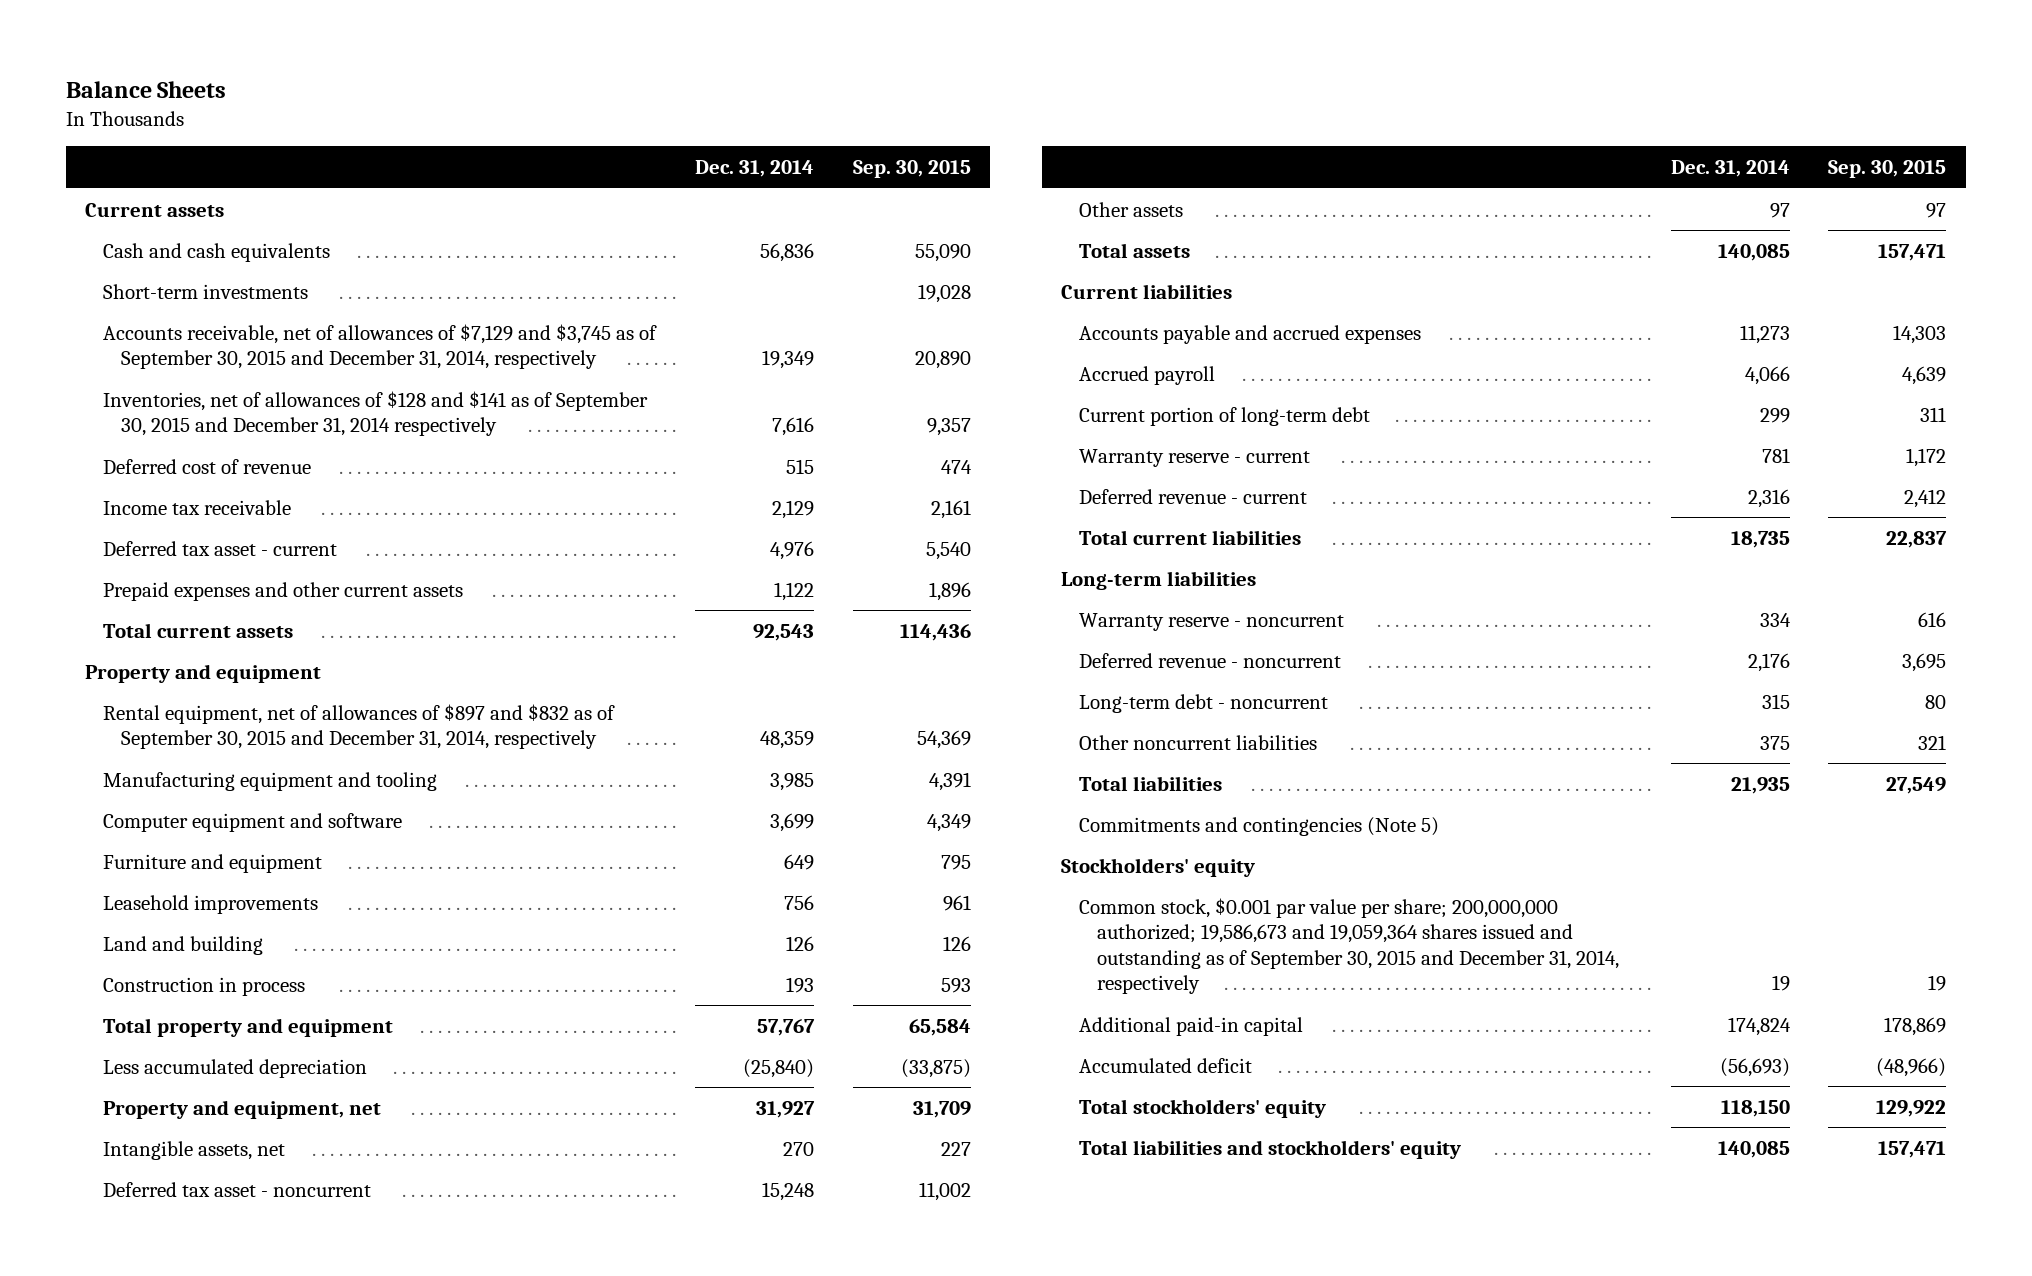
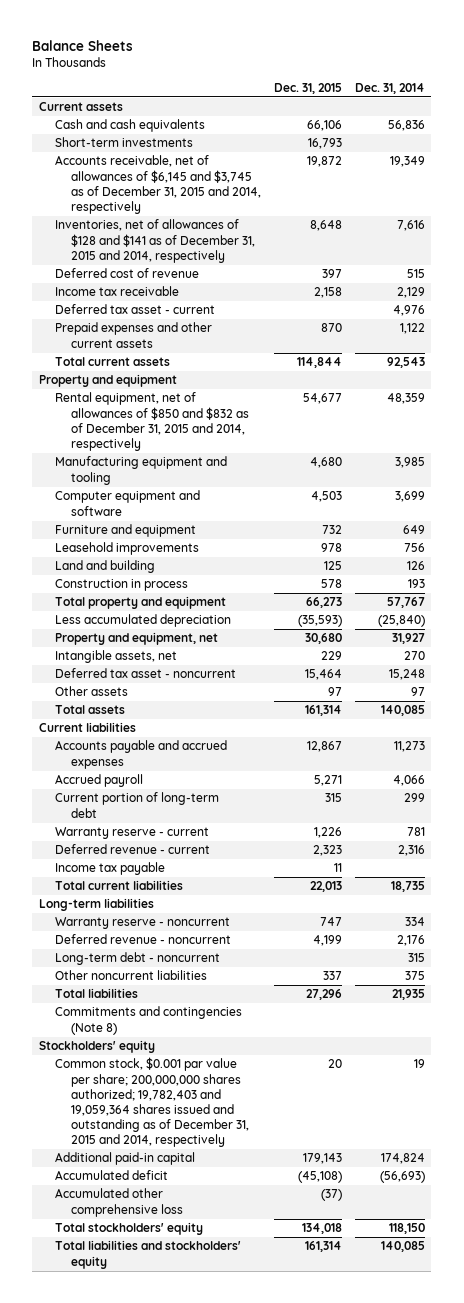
- | Dec. 31, 2014 | Sep. 30, 2015
+ | Dec. 31, 2015 | Dec. 31, 2014
- Accounts receivable, net of allowances of $7,129 and $3,745 as of September 30, 2015 and December 31, 2014, respectively | 19,349 | 20,890
- Inventories, net of allowances of $128 and $141 as of September 30, 2015 and December 31, 2014 respectively | 7,616 | 9,357
+ Accounts receivable, net of allowances of $6,145 and $3,745 as of December 31, 2015 and 2014, respectively | 19,872 | 19,349
+ Inventories, net of allowances of $128 and $141 as of December 31, 2015 and 2014, respectively | 8,648 | 7,616
- Rental equipment, net of allowances of $897 and $832 as of September 30, 2015 and December 31, 2014, respectively | 48,359 | 54,369
+ Rental equipment, net of allowances of $850 and $832 as of December 31, 2015 and 2014, respectively | 54,677 | 48,359
+ Income tax payable | 11 |
- Commitments and contingencies (Note 5)
+ Commitments and contingencies (Note 8)
- Common stock, $0.001 par value per share; 200,000,000 authorized; 19,586,673 and 19,059,364 shares issued and outstanding as of September 30, 2015 and December 31, 2014, respectively | 19 | 19
+ Common stock, $0.001 par value per share; 200,000,000 shares authorized; 19,782,403 and 19,059,364 shares issued and outstanding as of December 31, 2015 and 2014, respectively | 20 | 19
+ Accumulated other comprehensive loss | (37) |

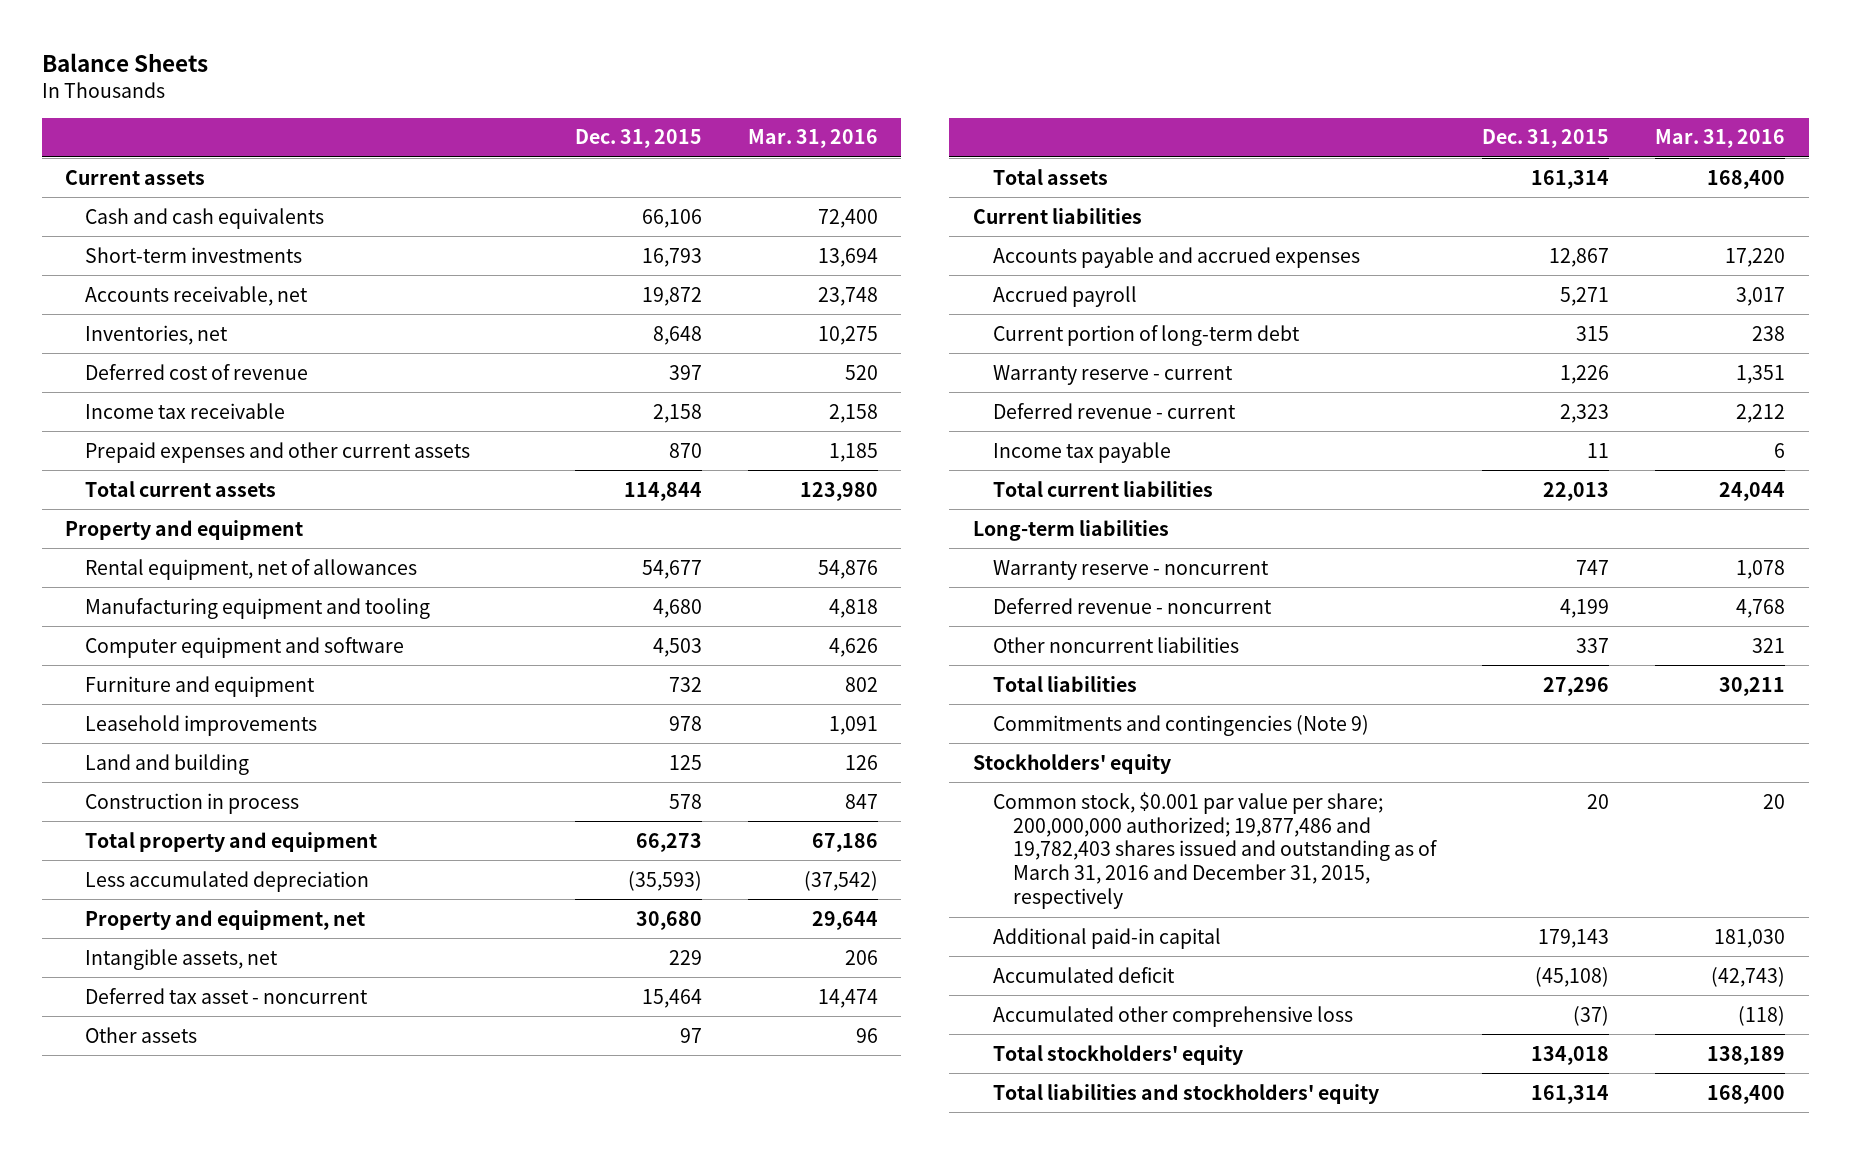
- | Dec. 31, 2015 | Dec. 31, 2014
+ | Dec. 31, 2015 | Mar. 31, 2016
- Accounts receivable, net of allowances of $6,145 and $3,745 as of December 31, 2015 and 2014, respectively | 19,872 | 19,349
- Inventories, net of allowances of $128 and $141 as of December 31, 2015 and 2014, respectively | 8,648 | 7,616
+ Accounts receivable, net | 19,872 | 23,748
+ Inventories, net | 8,648 | 10,275
- Deferred tax asset - current | | 4,976
- Rental equipment, net of allowances of $850 and $832 as of December 31, 2015 and 2014, respectively | 54,677 | 48,359
+ Rental equipment, net of allowances | 54,677 | 54,876
- Long-term debt - noncurrent | | 315
- Commitments and contingencies (Note 8)
+ Commitments and contingencies (Note 9)
- Common stock, $0.001 par value per share; 200,000,000 shares authorized; 19,782,403 and 19,059,364 shares issued and outstanding as of December 31, 2015 and 2014, respectively | 20 | 19
+ Common stock, $0.001 par value per share; 200,000,000 authorized; 19,877,486 and 19,782,403 shares issued and outstanding as of March 31, 2016 and December 31, 2015, respectively | 20 | 20

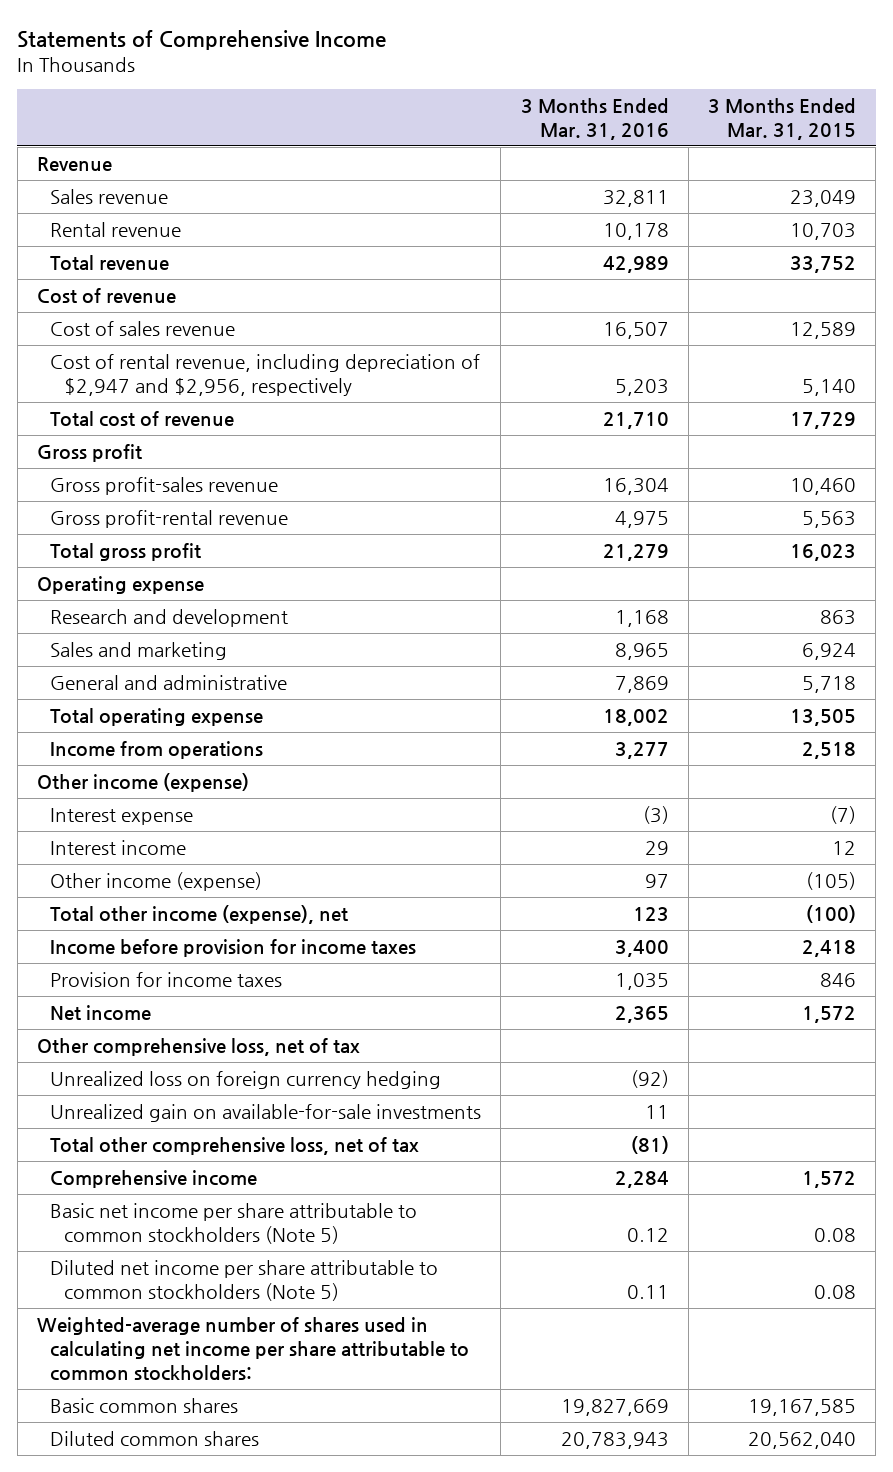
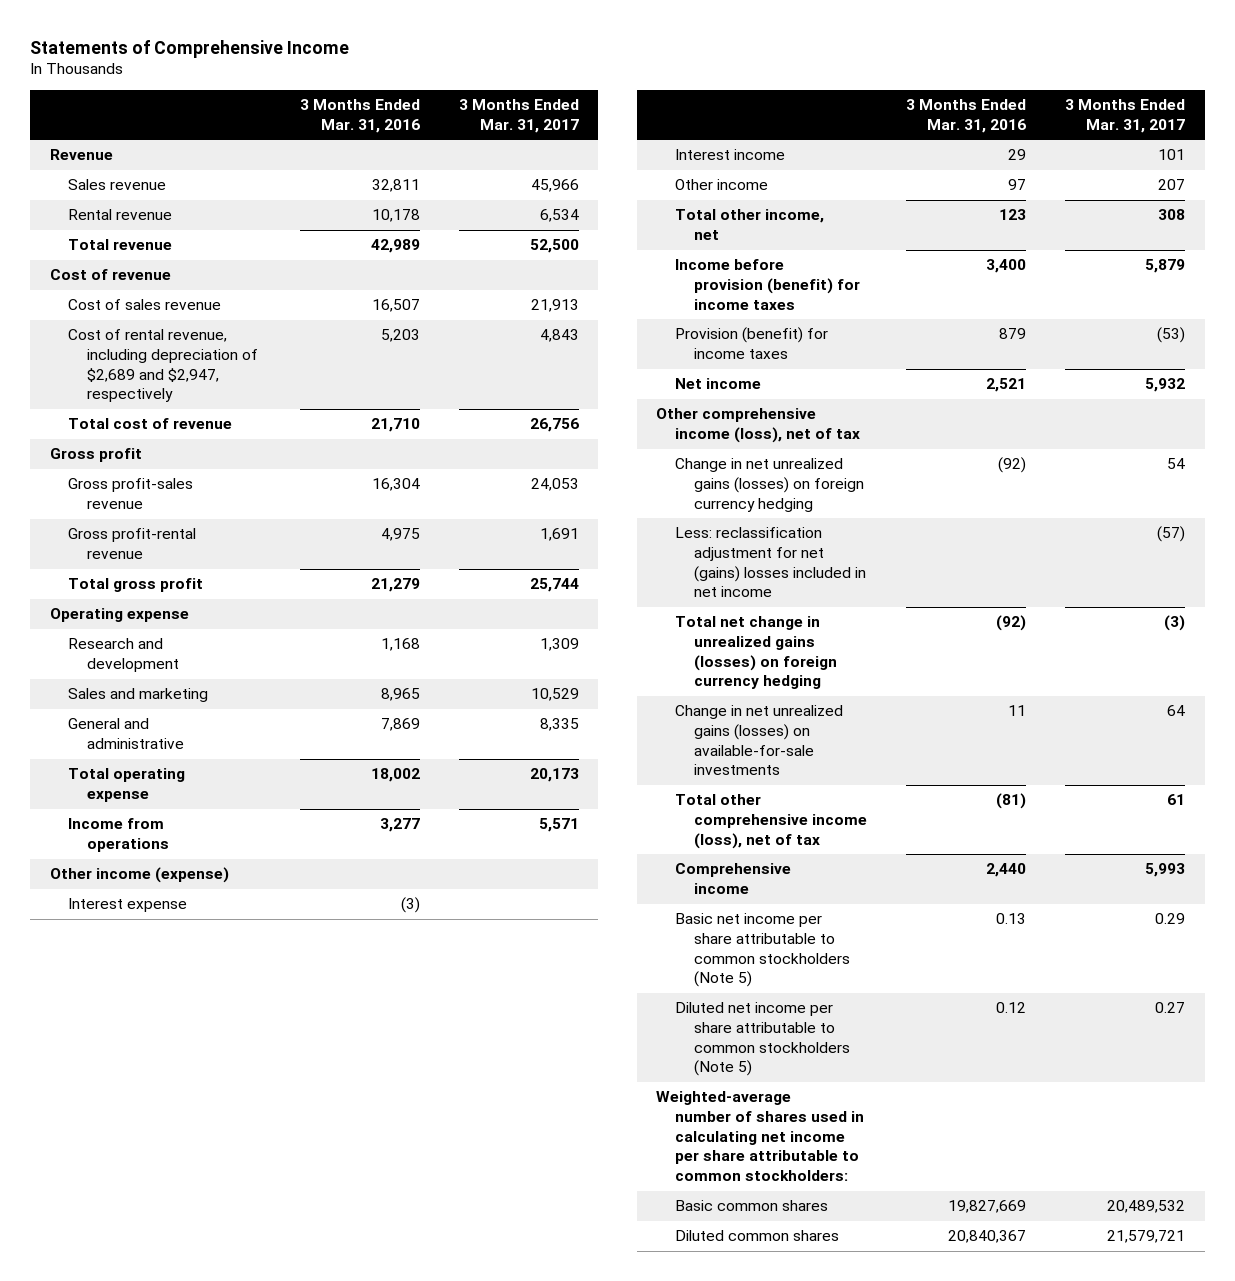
- | 3 Months Ended Mar. 31, 2016 | 3 Months Ended Mar. 31, 2015
+ | 3 Months Ended Mar. 31, 2016 | 3 Months Ended Mar. 31, 2017
- Cost of rental revenue, including depreciation of $2,947 and $2,956, respectively | 5,203 | 5,140
+ Cost of rental revenue, including depreciation of $2,689 and $2,947, respectively | 5,203 | 4,843
- Other income (expense) | 97 | (105)
- Total other income (expense), net | 123 | (100)
- Income before provision for income taxes | 3,400 | 2,418
- Provision for income taxes | 1,035 | 846
- Net income | 2,365 | 1,572
- Other comprehensive loss, net of tax
- Unrealized loss on foreign currency hedging | (92) |
- Unrealized gain on available-for-sale investments | 11 |
- Total other comprehensive loss, net of tax | (81) |
- Comprehensive income | 2,284 | 1,572
- Basic net income per share attributable to common stockholders (Note 5) | 0.12 | 0.08
- Diluted net income per share attributable to common stockholders (Note 5) | 0.11 | 0.08
+ Other income | 97 | 207
+ Total other income, net | 123 | 308
+ Income before provision (benefit) for income taxes | 3,400 | 5,879
+ Provision (benefit) for income taxes | 879 | (53)
+ Net income | 2,521 | 5,932
+ Other comprehensive income (loss), net of tax
+ Change in net unrealized gains (losses) on foreign currency hedging | (92) | 54
+ Less: reclassification adjustment for net (gains) losses included in net income | | (57)
+ Total net change in unrealized gains (losses) on foreign currency hedging | (92) | (3)
+ Change in net unrealized gains (losses) on available-for-sale investments | 11 | 64
+ Total other comprehensive income (loss), net of tax | (81) | 61
+ Comprehensive income | 2,440 | 5,993
+ Basic net income per share attributable to common stockholders (Note 5) | 0.13 | 0.29
+ Diluted net income per share attributable to common stockholders (Note 5) | 0.12 | 0.27
- Diluted common shares | 20,783,943 | 20,562,040
+ Diluted common shares | 20,840,367 | 21,579,721

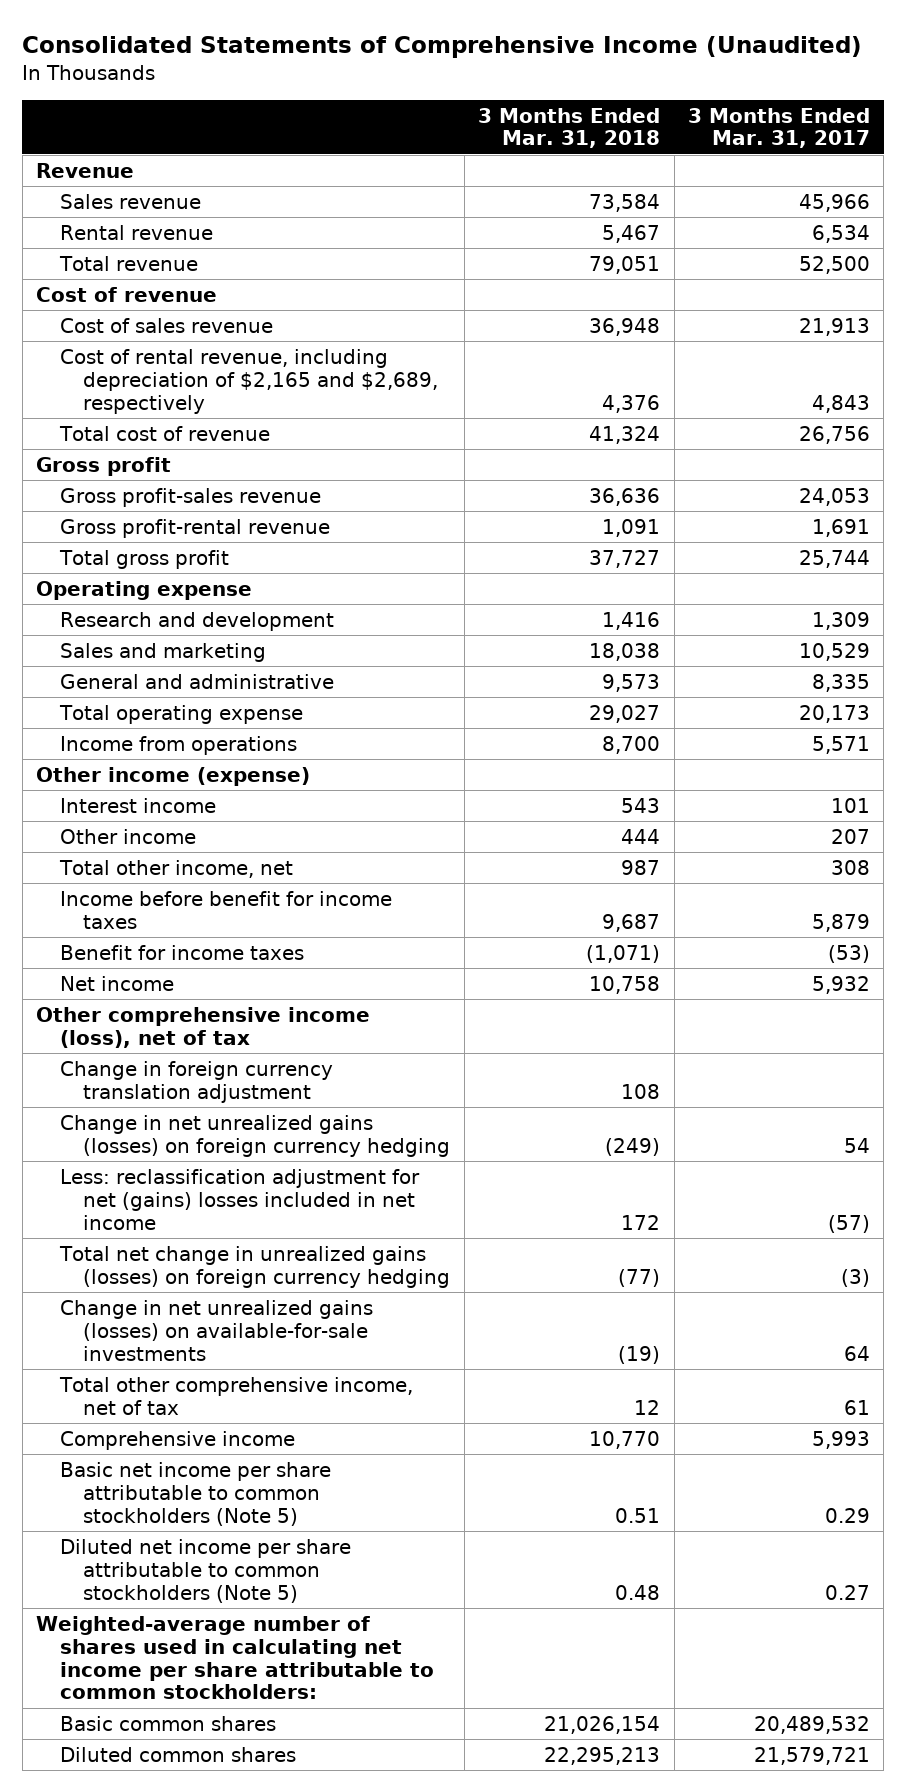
- Statements of Comprehensive Income
+ Consolidated Statements of Comprehensive Income (Unaudited)
- | 3 Months Ended Mar. 31, 2016 | 3 Months Ended Mar. 31, 2017
+ | 3 Months Ended Mar. 31, 2018 | 3 Months Ended Mar. 31, 2017
- Cost of rental revenue, including depreciation of $2,689 and $2,947, respectively | 5,203 | 4,843
+ Cost of rental revenue, including depreciation of $2,165 and $2,689, respectively | 4,376 | 4,843
- Interest expense | (3) |
- Income before provision (benefit) for income taxes | 3,400 | 5,879
- Provision (benefit) for income taxes | 879 | (53)
+ Income before benefit for income taxes | 9,687 | 5,879
+ Benefit for income taxes | (1,071) | (53)
+ Change in foreign currency translation adjustment | 108 |
- Total other comprehensive income (loss), net of tax | (81) | 61
+ Total other comprehensive income, net of tax | 12 | 61

